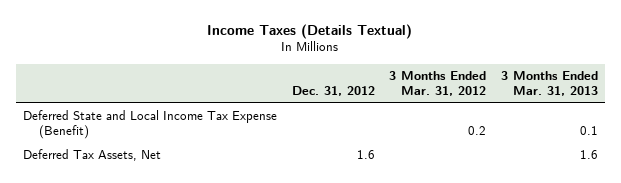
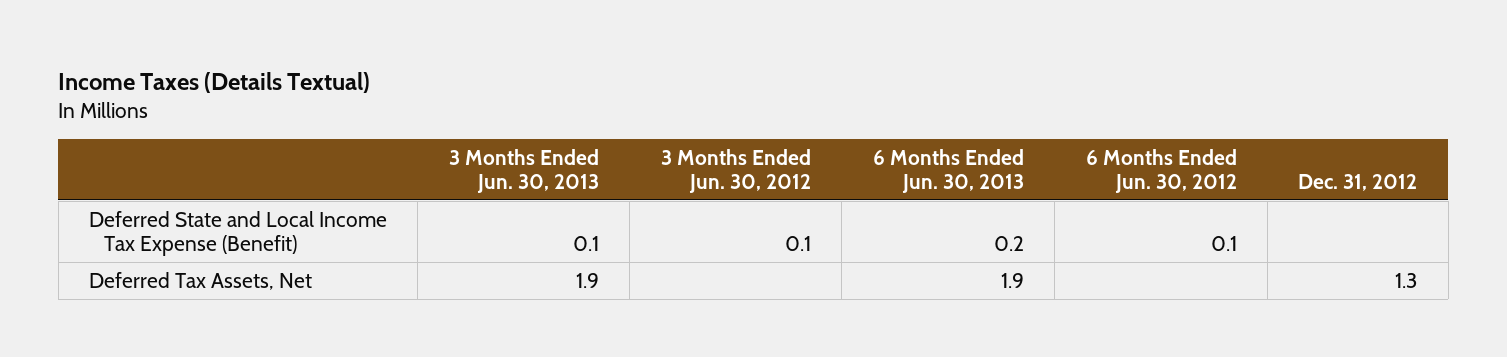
- | Dec. 31, 2012 | 3 Months Ended Mar. 31, 2012 | 3 Months Ended Mar. 31, 2013
+ | 3 Months Ended Jun. 30, 2013 | 3 Months Ended Jun. 30, 2012 | 6 Months Ended Jun. 30, 2013 | 6 Months Ended Jun. 30, 2012 | Dec. 31, 2012
- Deferred Tax Assets, Net | 1.6 | | 1.6
+ Deferred Tax Assets, Net | 1.9 | | 1.9 | | 1.3

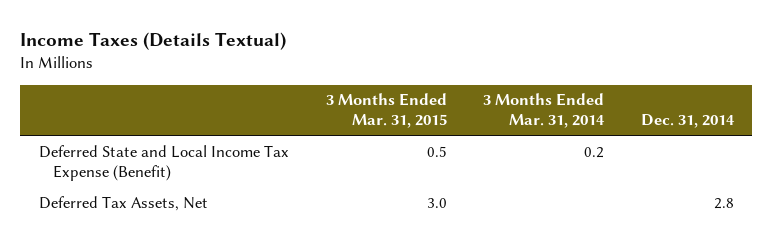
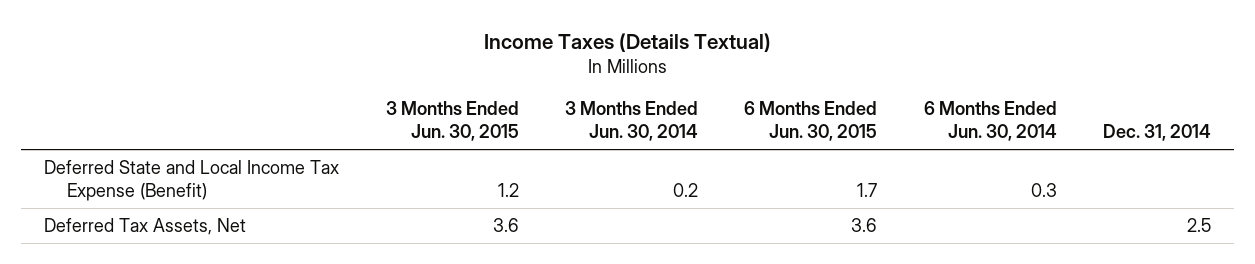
- | 3 Months Ended Mar. 31, 2015 | 3 Months Ended Mar. 31, 2014 | Dec. 31, 2014
+ | 3 Months Ended Jun. 30, 2015 | 3 Months Ended Jun. 30, 2014 | 6 Months Ended Jun. 30, 2015 | 6 Months Ended Jun. 30, 2014 | Dec. 31, 2014
- Deferred Tax Assets, Net | 3.0 | | 2.8
+ Deferred Tax Assets, Net | 3.6 | | 3.6 | | 2.5

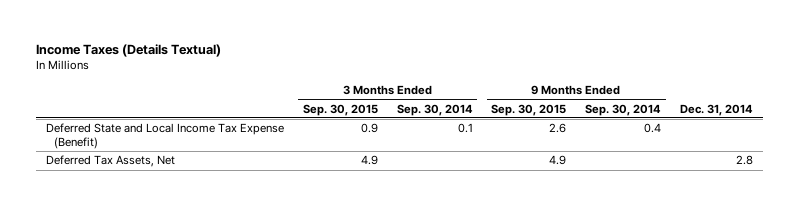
- | 3 Months Ended Jun. 30, 2015 | 3 Months Ended Jun. 30, 2014 | 6 Months Ended Jun. 30, 2015 | 6 Months Ended Jun. 30, 2014 | Dec. 31, 2014
+ | 3 Months Ended Sep. 30, 2015 | 3 Months Ended Sep. 30, 2014 | 9 Months Ended Sep. 30, 2015 | 9 Months Ended Sep. 30, 2014 | Dec. 31, 2014
- Deferred Tax Assets, Net | 3.6 | | 3.6 | | 2.5
+ Deferred Tax Assets, Net | 4.9 | | 4.9 | | 2.8

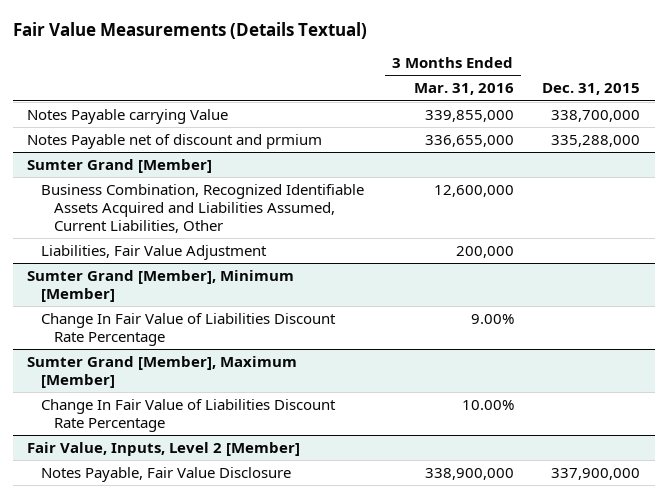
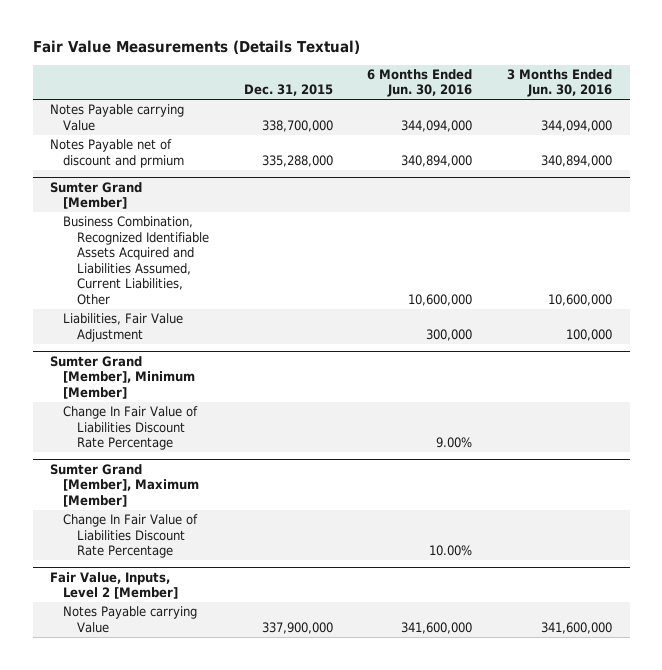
- | 3 Months Ended Mar. 31, 2016 | Dec. 31, 2015
+ | Dec. 31, 2015 | 6 Months Ended Jun. 30, 2016 | 3 Months Ended Jun. 30, 2016
@ Fair Value, Inputs, Level 2 [Member]
- Notes Payable, Fair Value Disclosure | 338,900,000 | 337,900,000
+ Notes Payable carrying Value | 337,900,000 | 341,600,000 | 341,600,000

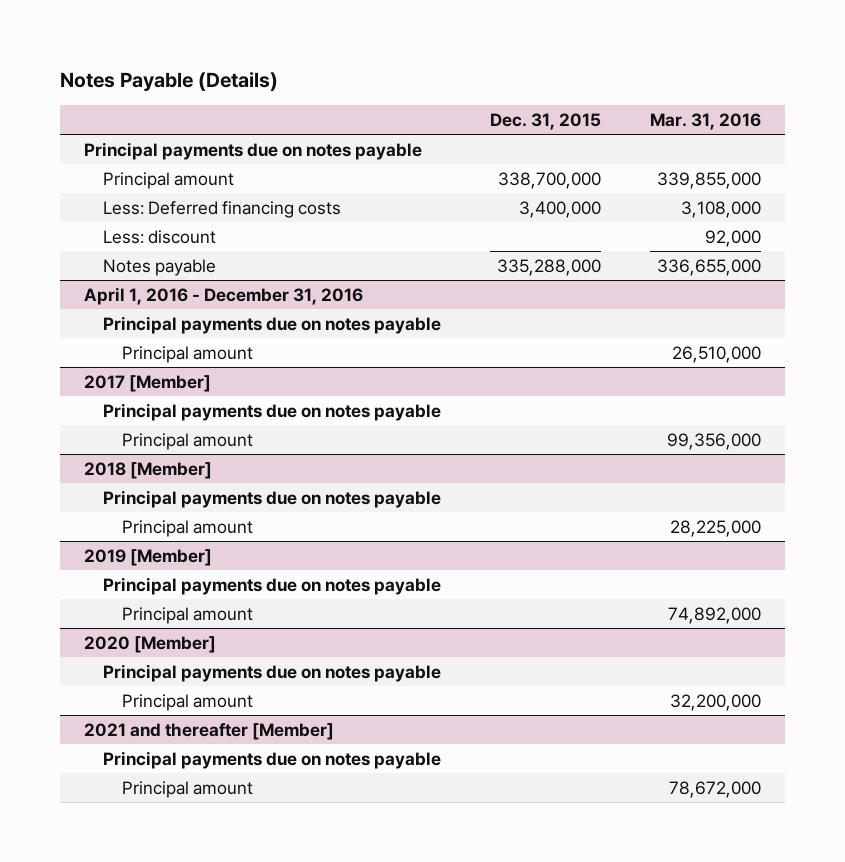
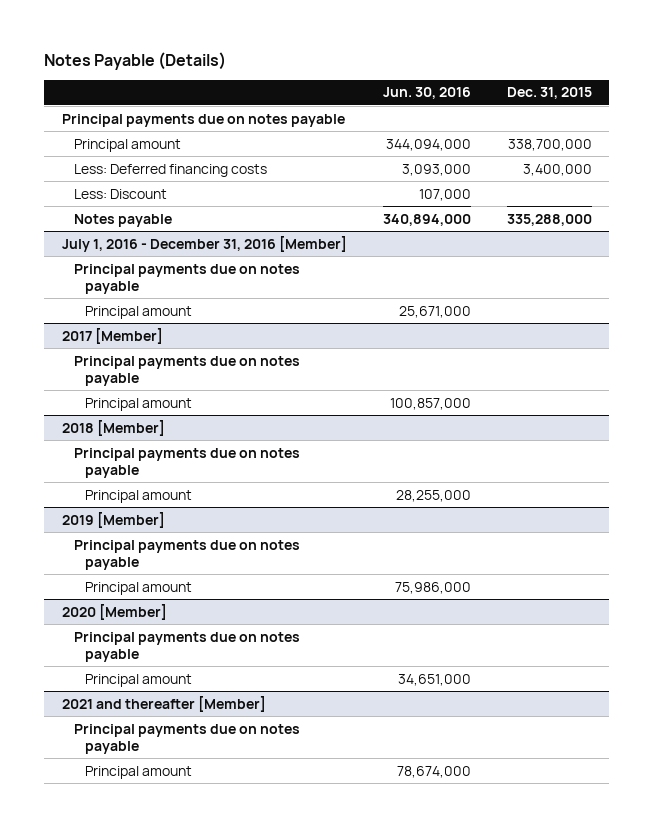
- | Dec. 31, 2015 | Mar. 31, 2016
+ | Jun. 30, 2016 | Dec. 31, 2015
- Less: discount | | 92,000
+ Less: Discount | 107,000 |
- April 1, 2016 - December 31, 2016
+ July 1, 2016 - December 31, 2016 [Member]

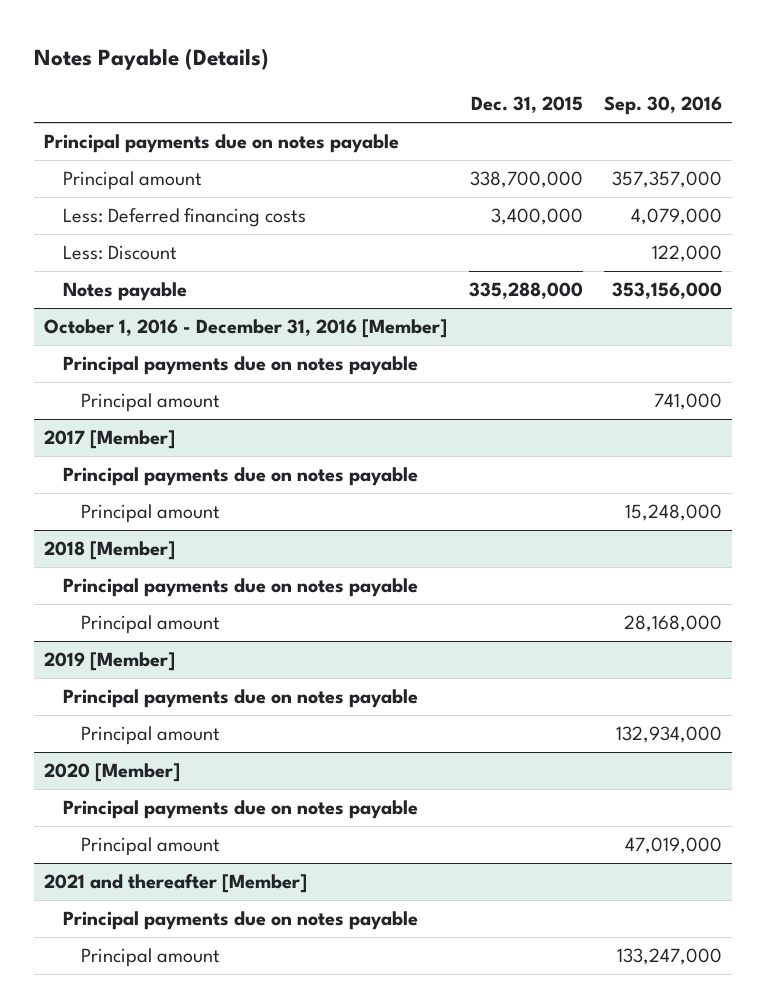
- | Jun. 30, 2016 | Dec. 31, 2015
+ | Dec. 31, 2015 | Sep. 30, 2016
- July 1, 2016 - December 31, 2016 [Member]
+ October 1, 2016 - December 31, 2016 [Member]

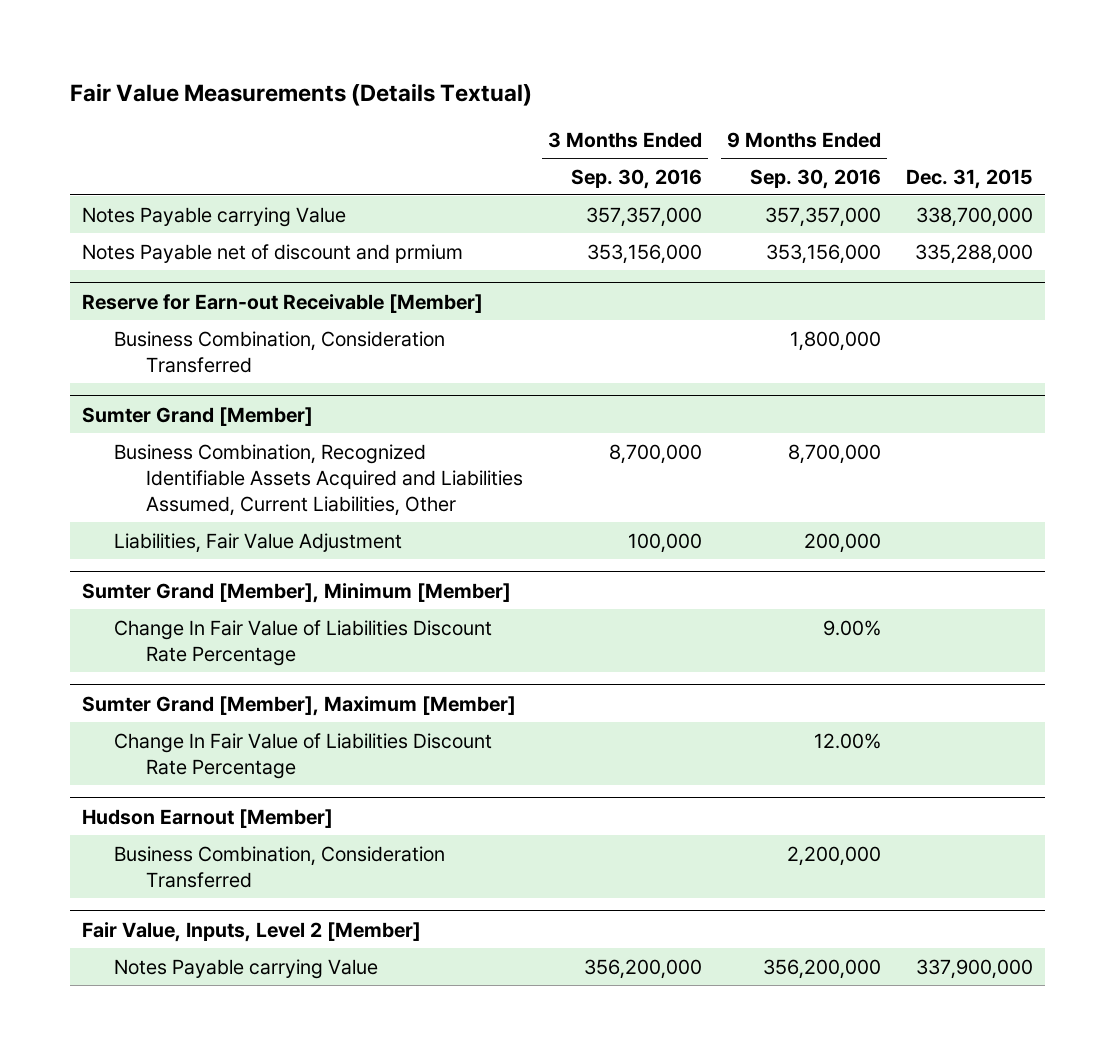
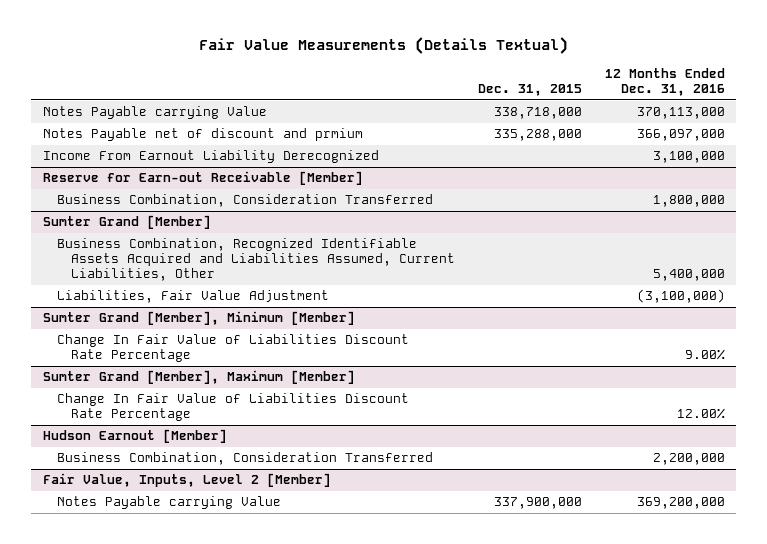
- | 3 Months Ended Sep. 30, 2016 | 9 Months Ended Sep. 30, 2016 | Dec. 31, 2015
+ | Dec. 31, 2015 | 12 Months Ended Dec. 31, 2016
- Notes Payable carrying Value | 357,357,000 | 357,357,000 | 338,700,000
+ Notes Payable carrying Value | 338,718,000 | 370,113,000
+ Income From Earnout Liability Derecognized | | 3,100,000

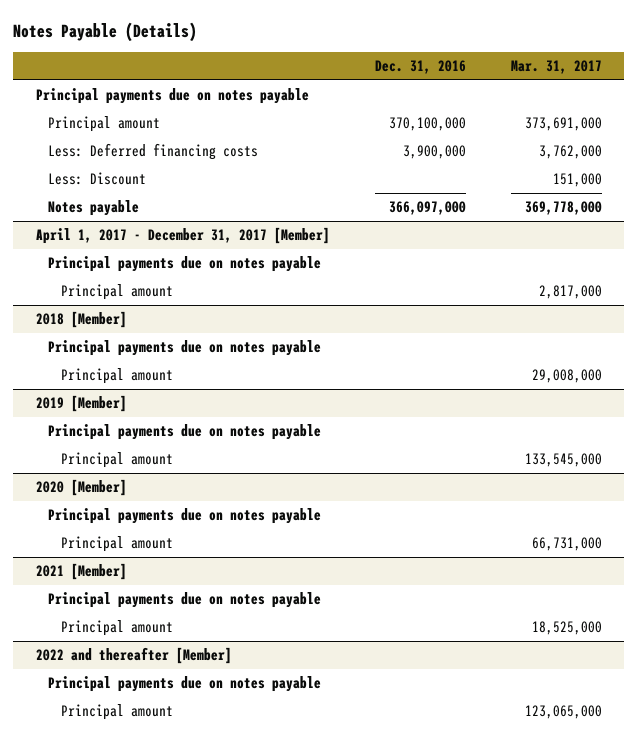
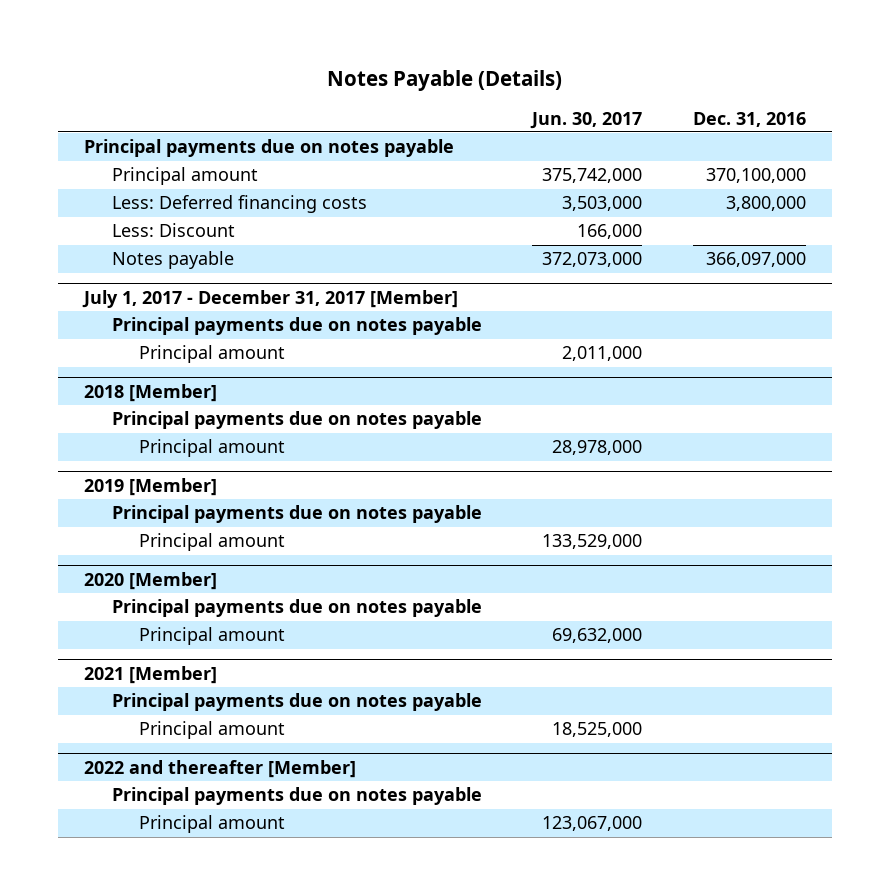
- | Dec. 31, 2016 | Mar. 31, 2017
+ | Jun. 30, 2017 | Dec. 31, 2016
- Less: Deferred financing costs | 3,900,000 | 3,762,000
+ Less: Deferred financing costs | 3,503,000 | 3,800,000
- April 1, 2017 - December 31, 2017 [Member]
+ July 1, 2017 - December 31, 2017 [Member]

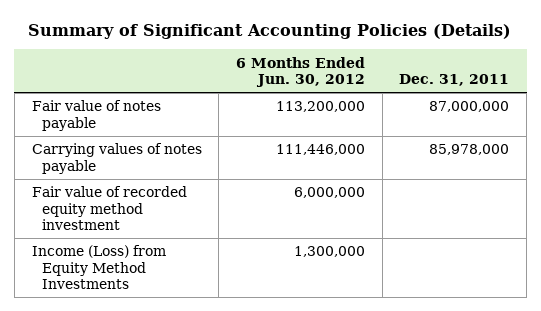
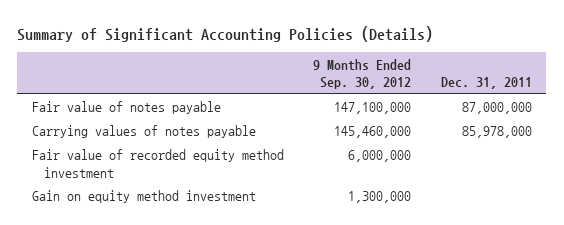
- | 6 Months Ended Jun. 30, 2012 | Dec. 31, 2011
+ | 9 Months Ended Sep. 30, 2012 | Dec. 31, 2011
- Income (Loss) from Equity Method Investments | 1,300,000 |
+ Gain on equity method investment | 1,300,000 |

